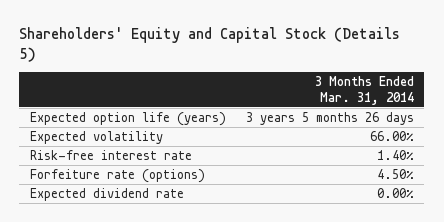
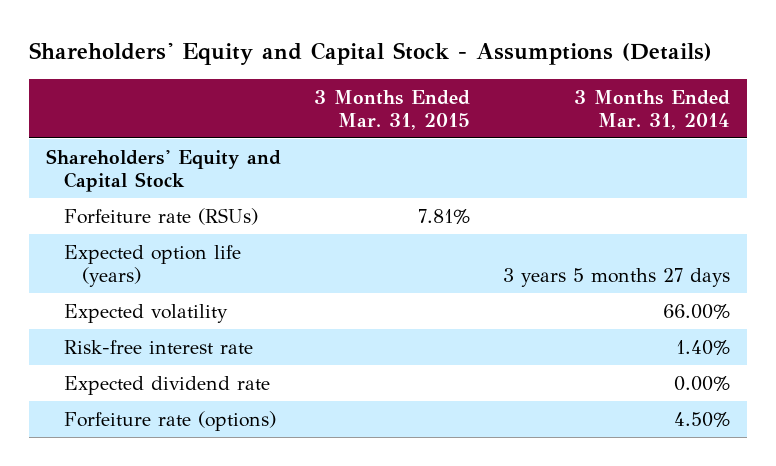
- Shareholders' Equity and Capital Stock (Details 5)
+ Shareholders' Equity and Capital Stock - Assumptions (Details)
- | 3 Months Ended Mar. 31, 2014
+ | 3 Months Ended Mar. 31, 2015 | 3 Months Ended Mar. 31, 2014
- Expected option life (years) | 3 years 5 months 26 days
+ Shareholders' Equity and Capital Stock
+ Forfeiture rate (RSUs) | 7.81% |
+ Expected option life (years) | | 3 years 5 months 27 days
moved down: Forfeiture rate (options) | | 4.50%

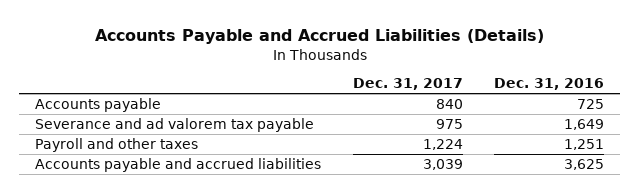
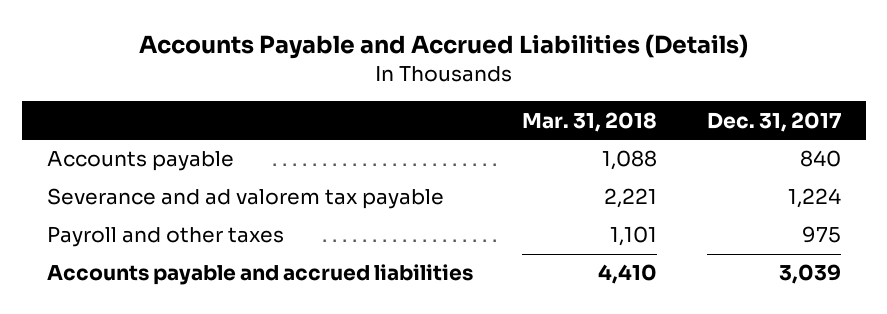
- | Dec. 31, 2017 | Dec. 31, 2016
+ | Mar. 31, 2018 | Dec. 31, 2017
- Severance and ad valorem tax payable | 975 | 1,649
- Payroll and other taxes | 1,224 | 1,251
+ Severance and ad valorem tax payable | 2,221 | 1,224
+ Payroll and other taxes | 1,101 | 975

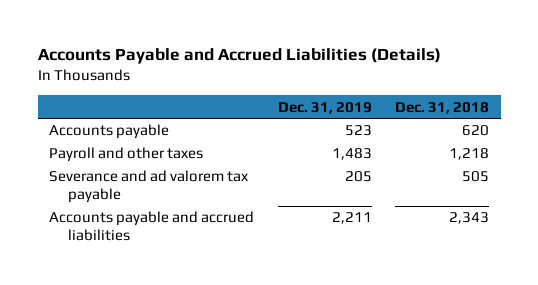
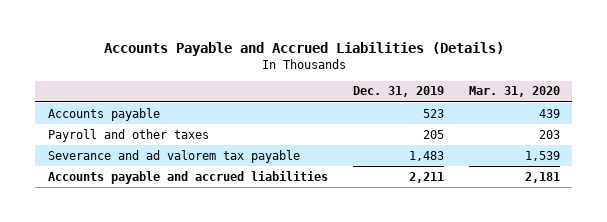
- | Dec. 31, 2019 | Dec. 31, 2018
+ | Dec. 31, 2019 | Mar. 31, 2020
- Payroll and other taxes | 1,483 | 1,218
- Severance and ad valorem tax payable | 205 | 505
+ Payroll and other taxes | 205 | 203
+ Severance and ad valorem tax payable | 1,483 | 1,539

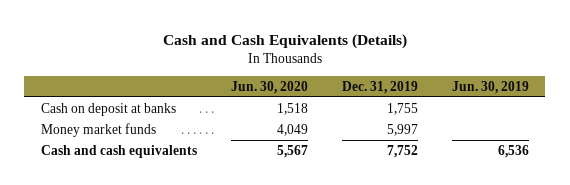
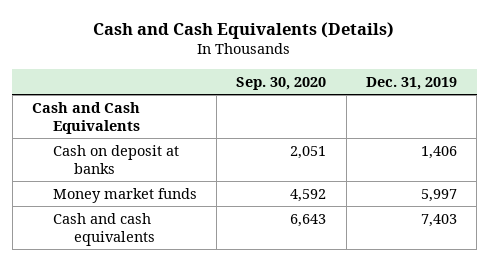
- | Jun. 30, 2020 | Dec. 31, 2019 | Jun. 30, 2019
+ | Sep. 30, 2020 | Dec. 31, 2019
- Cash on deposit at banks | 1,518 | 1,755 |
+ Cash and Cash Equivalents
+ Cash on deposit at banks | 2,051 | 1,406
- Cash and cash equivalents | 5,567 | 7,752 | 6,536
+ Cash and cash equivalents | 6,643 | 7,403

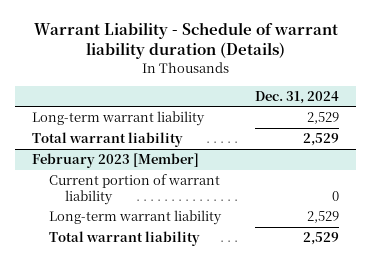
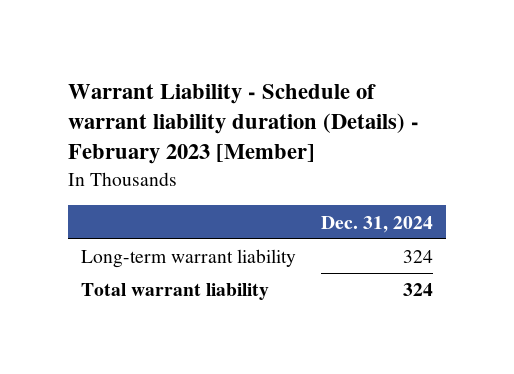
- Warrant Liability - Schedule of warrant liability duration (Details)
+ Warrant Liability - Schedule of warrant liability duration (Details) - February 2023 [Member]
- Long-term warrant liability | 2,529
- Total warrant liability | 2,529
- February 2023 [Member]
- Current portion of warrant liability | 0
- Long-term warrant liability | 2,529
- Total warrant liability | 2,529
+ Long-term warrant liability | 324
+ Total warrant liability | 324

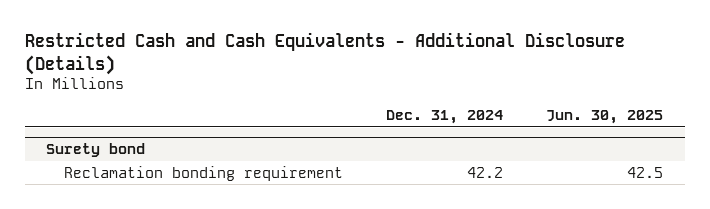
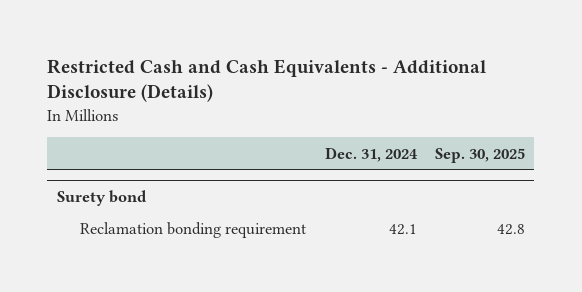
- | Dec. 31, 2024 | Jun. 30, 2025
+ | Dec. 31, 2024 | Sep. 30, 2025
@ Surety bond
- Reclamation bonding requirement | 42.2 | 42.5
+ Reclamation bonding requirement | 42.1 | 42.8

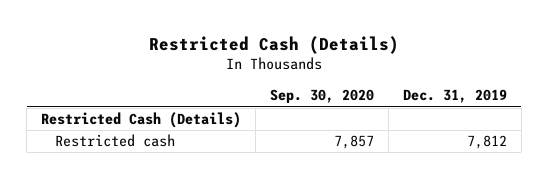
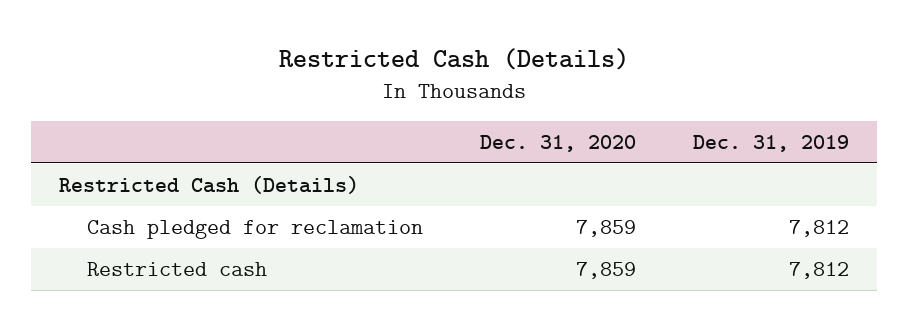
- | Sep. 30, 2020 | Dec. 31, 2019
+ | Dec. 31, 2020 | Dec. 31, 2019
+ Cash pledged for reclamation | 7,859 | 7,812

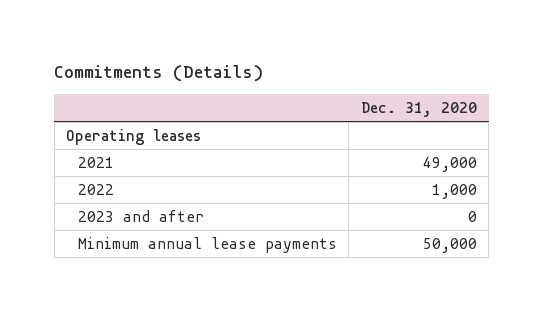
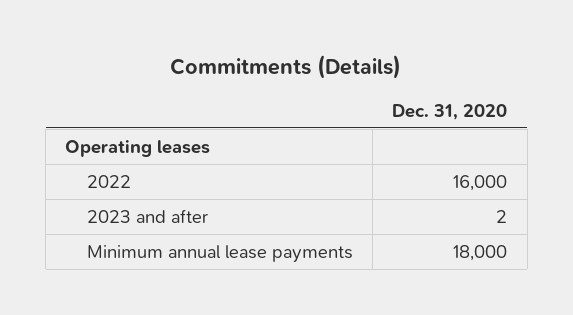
- 2021 | 49,000
- 2022 | 1,000
- 2023 and after | 0
- Minimum annual lease payments | 50,000
+ 2022 | 16,000
+ 2023 and after | 2
+ Minimum annual lease payments | 18,000

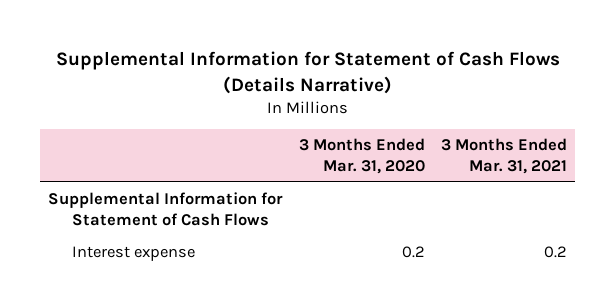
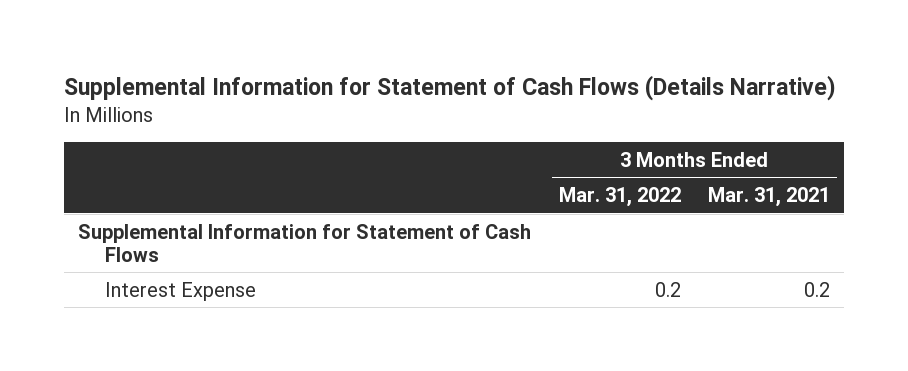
- | 3 Months Ended Mar. 31, 2020 | 3 Months Ended Mar. 31, 2021
+ | 3 Months Ended Mar. 31, 2022 | 3 Months Ended Mar. 31, 2021
- Interest expense | 0.2 | 0.2
+ Interest Expense | 0.2 | 0.2

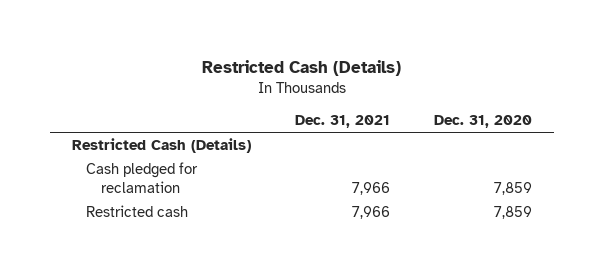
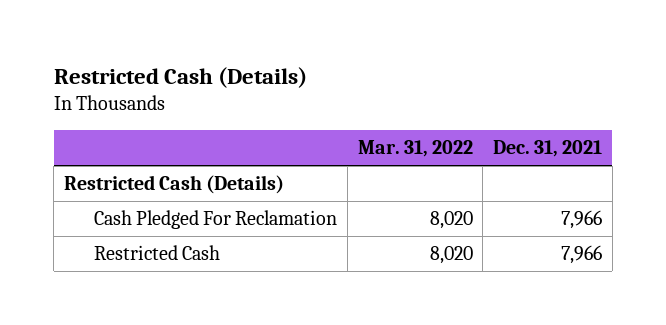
- | Dec. 31, 2021 | Dec. 31, 2020
+ | Mar. 31, 2022 | Dec. 31, 2021
- Cash pledged for reclamation | 7,966 | 7,859
- Restricted cash | 7,966 | 7,859
+ Cash Pledged For Reclamation | 8,020 | 7,966
+ Restricted Cash | 8,020 | 7,966

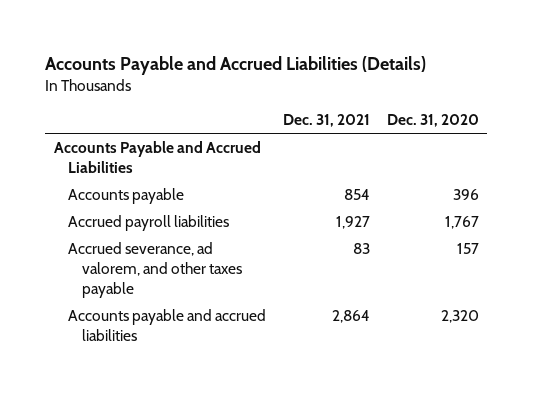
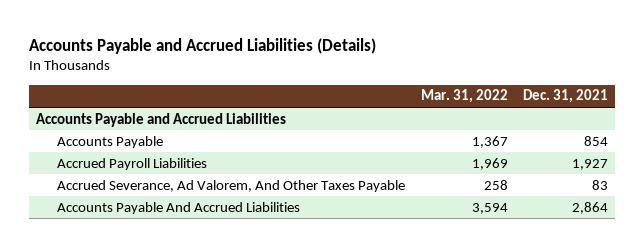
- | Dec. 31, 2021 | Dec. 31, 2020
+ | Mar. 31, 2022 | Dec. 31, 2021
- Accounts payable | 854 | 396
- Accrued payroll liabilities | 1,927 | 1,767
- Accrued severance, ad valorem, and other taxes payable | 83 | 157
- Accounts payable and accrued liabilities | 2,864 | 2,320
+ Accounts Payable | 1,367 | 854
+ Accrued Payroll Liabilities | 1,969 | 1,927
+ Accrued Severance, Ad Valorem, And Other Taxes Payable | 258 | 83
+ Accounts Payable And Accrued Liabilities | 3,594 | 2,864

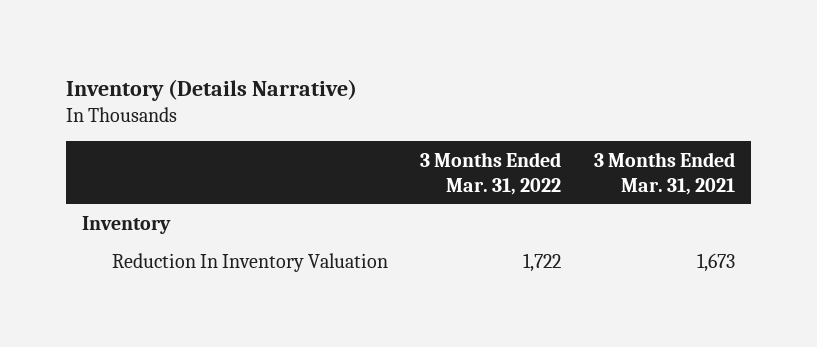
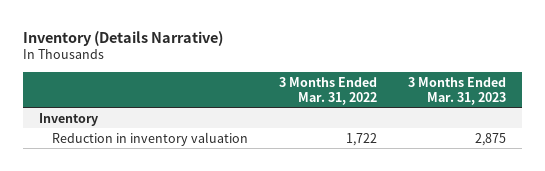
- | 3 Months Ended Mar. 31, 2022 | 3 Months Ended Mar. 31, 2021
+ | 3 Months Ended Mar. 31, 2022 | 3 Months Ended Mar. 31, 2023
- Reduction In Inventory Valuation | 1,722 | 1,673
+ Reduction in inventory valuation | 1,722 | 2,875

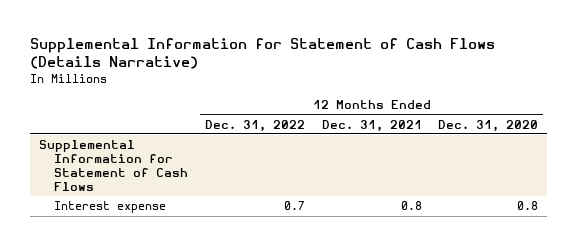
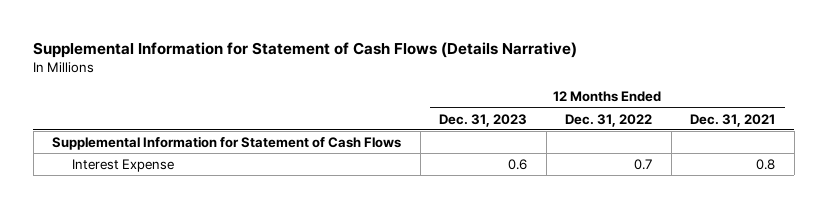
- | 12 Months Ended Dec. 31, 2022 | 12 Months Ended Dec. 31, 2021 | 12 Months Ended Dec. 31, 2020
+ | 12 Months Ended Dec. 31, 2023 | 12 Months Ended Dec. 31, 2022 | 12 Months Ended Dec. 31, 2021
- Interest expense | 0.7 | 0.8 | 0.8
+ Interest Expense | 0.6 | 0.7 | 0.8

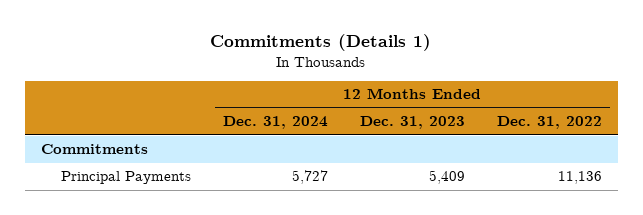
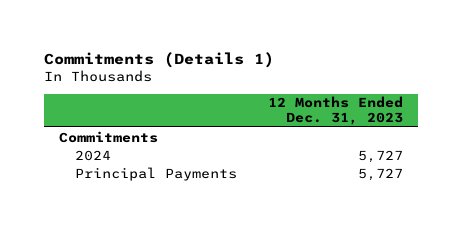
- | 12 Months Ended Dec. 31, 2024 | 12 Months Ended Dec. 31, 2023 | 12 Months Ended Dec. 31, 2022
+ | 12 Months Ended Dec. 31, 2023
- Principal Payments | 5,727 | 5,409 | 11,136
+ 2024 | 5,727
+ Principal Payments | 5,727

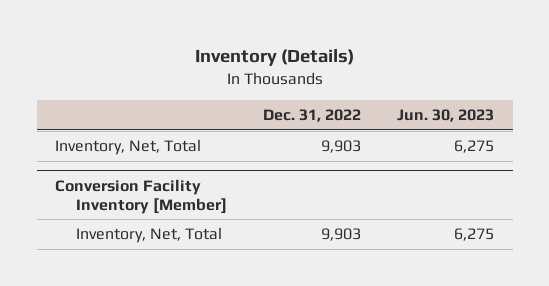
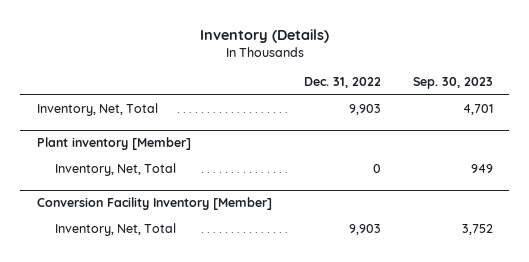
- | Dec. 31, 2022 | Jun. 30, 2023
+ | Dec. 31, 2022 | Sep. 30, 2023
+ Plant inventory [Member]
+ Inventory, Net, Total | 0 | 949

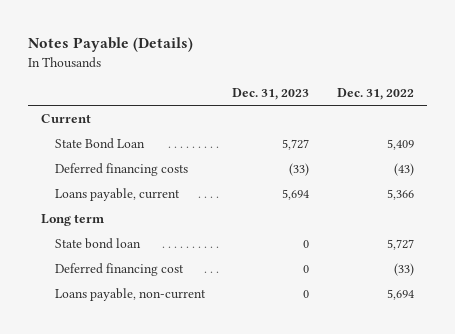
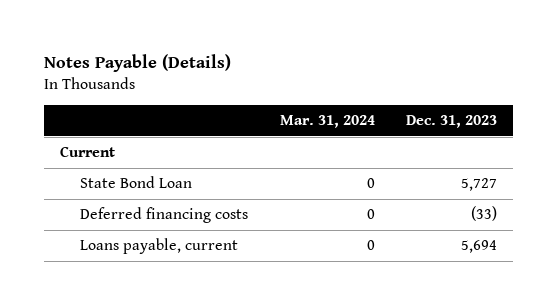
- | Dec. 31, 2023 | Dec. 31, 2022
+ | Mar. 31, 2024 | Dec. 31, 2023
- Long term
- State bond loan | 0 | 5,727
- Deferred financing cost | 0 | (33)
- Loans payable, non-current | 0 | 5,694

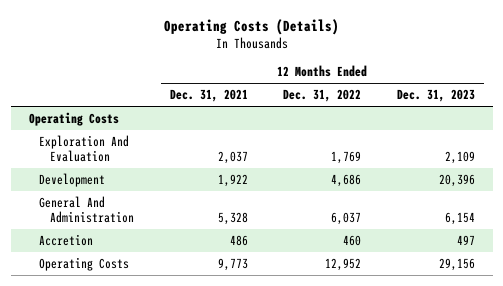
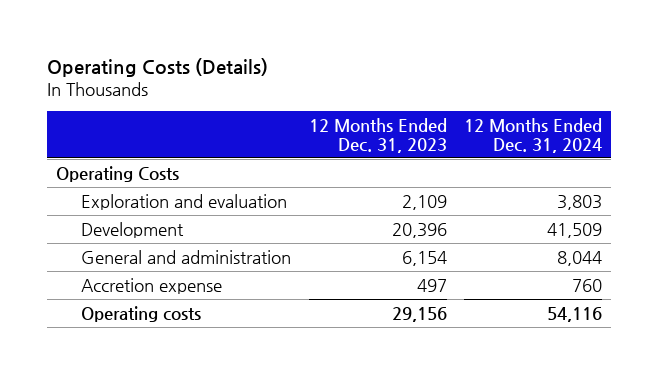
- | 12 Months Ended Dec. 31, 2021 | 12 Months Ended Dec. 31, 2022 | 12 Months Ended Dec. 31, 2023
+ | 12 Months Ended Dec. 31, 2023 | 12 Months Ended Dec. 31, 2024
- Exploration And Evaluation | 2,037 | 1,769 | 2,109
+ Exploration and evaluation | 2,109 | 3,803
- General And Administration | 5,328 | 6,037 | 6,154
- Accretion | 486 | 460 | 497
- Operating Costs | 9,773 | 12,952 | 29,156
+ General and administration | 6,154 | 8,044
+ Accretion expense | 497 | 760
+ Operating costs | 29,156 | 54,116

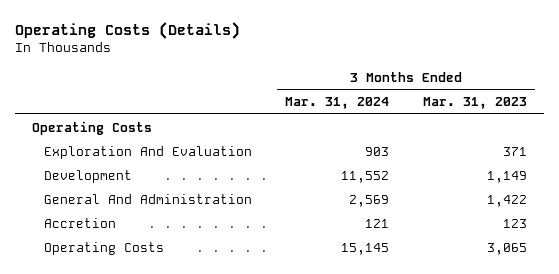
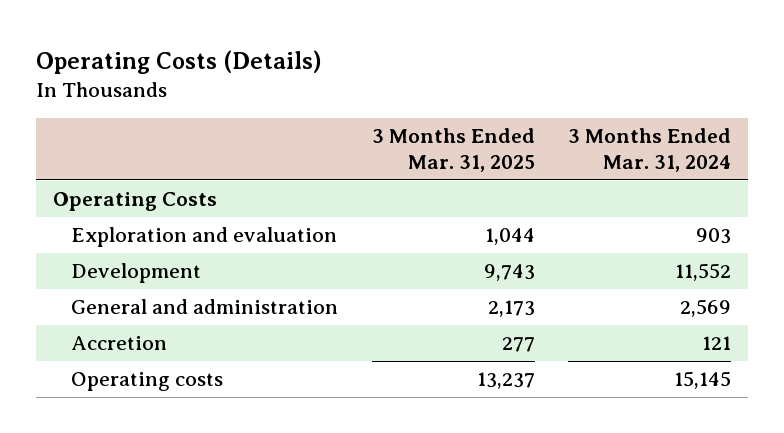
- | 3 Months Ended Mar. 31, 2024 | 3 Months Ended Mar. 31, 2023
+ | 3 Months Ended Mar. 31, 2025 | 3 Months Ended Mar. 31, 2024
- Exploration And Evaluation | 903 | 371
+ Exploration and evaluation | 1,044 | 903
- General And Administration | 2,569 | 1,422
+ General and administration | 2,173 | 2,569
- Operating Costs | 15,145 | 3,065
+ Operating costs | 13,237 | 15,145

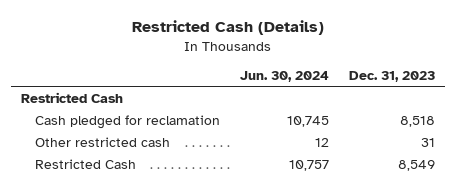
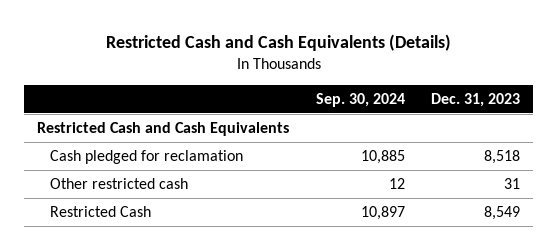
- Restricted Cash (Details)
+ Restricted Cash and Cash Equivalents (Details)
- | Jun. 30, 2024 | Dec. 31, 2023
+ | Sep. 30, 2024 | Dec. 31, 2023
- Restricted Cash
+ Restricted Cash and Cash Equivalents

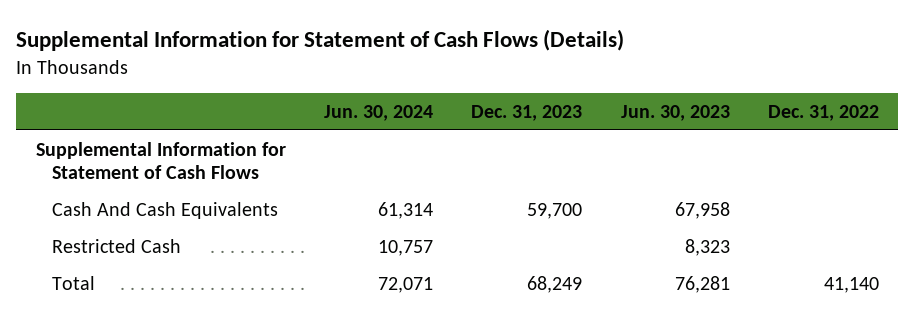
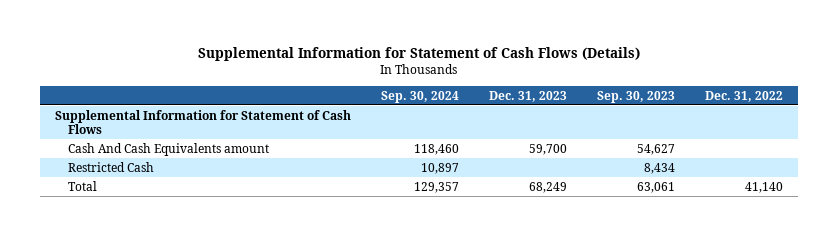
- | Jun. 30, 2024 | Dec. 31, 2023 | Jun. 30, 2023 | Dec. 31, 2022
+ | Sep. 30, 2024 | Dec. 31, 2023 | Sep. 30, 2023 | Dec. 31, 2022
- Cash And Cash Equivalents | 61,314 | 59,700 | 67,958 |
+ Cash And Cash Equivalents amount | 118,460 | 59,700 | 54,627 |

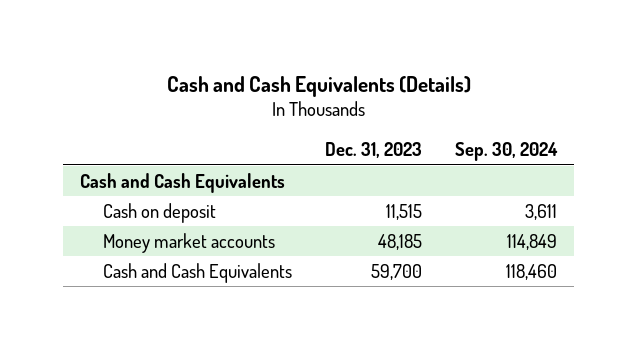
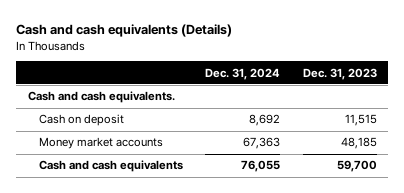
- Cash and Cash Equivalents (Details)
+ Cash and cash equivalents (Details)
- | Dec. 31, 2023 | Sep. 30, 2024
+ | Dec. 31, 2024 | Dec. 31, 2023
- Cash and Cash Equivalents
+ Cash and cash equivalents.
- Cash and Cash Equivalents | 59,700 | 118,460
+ Cash and cash equivalents | 76,055 | 59,700

